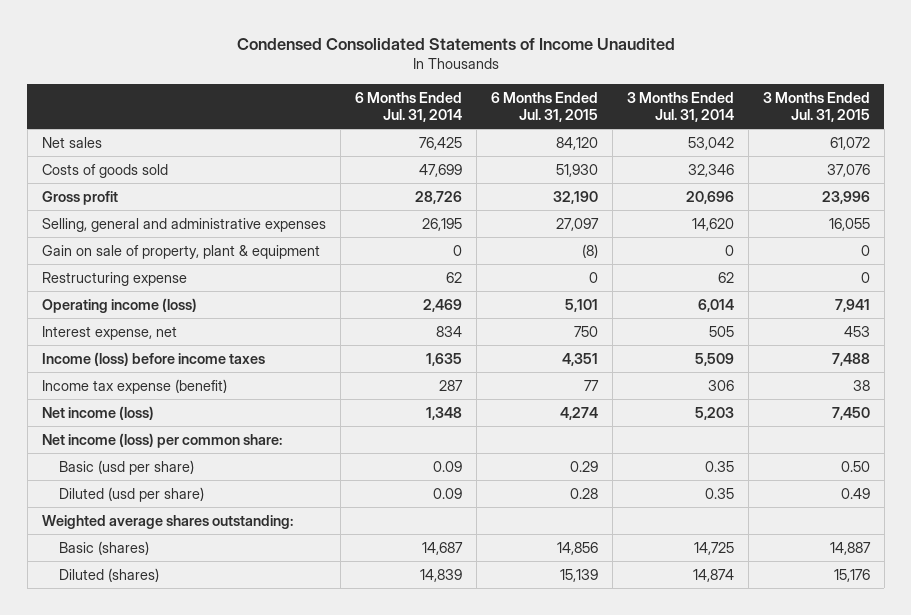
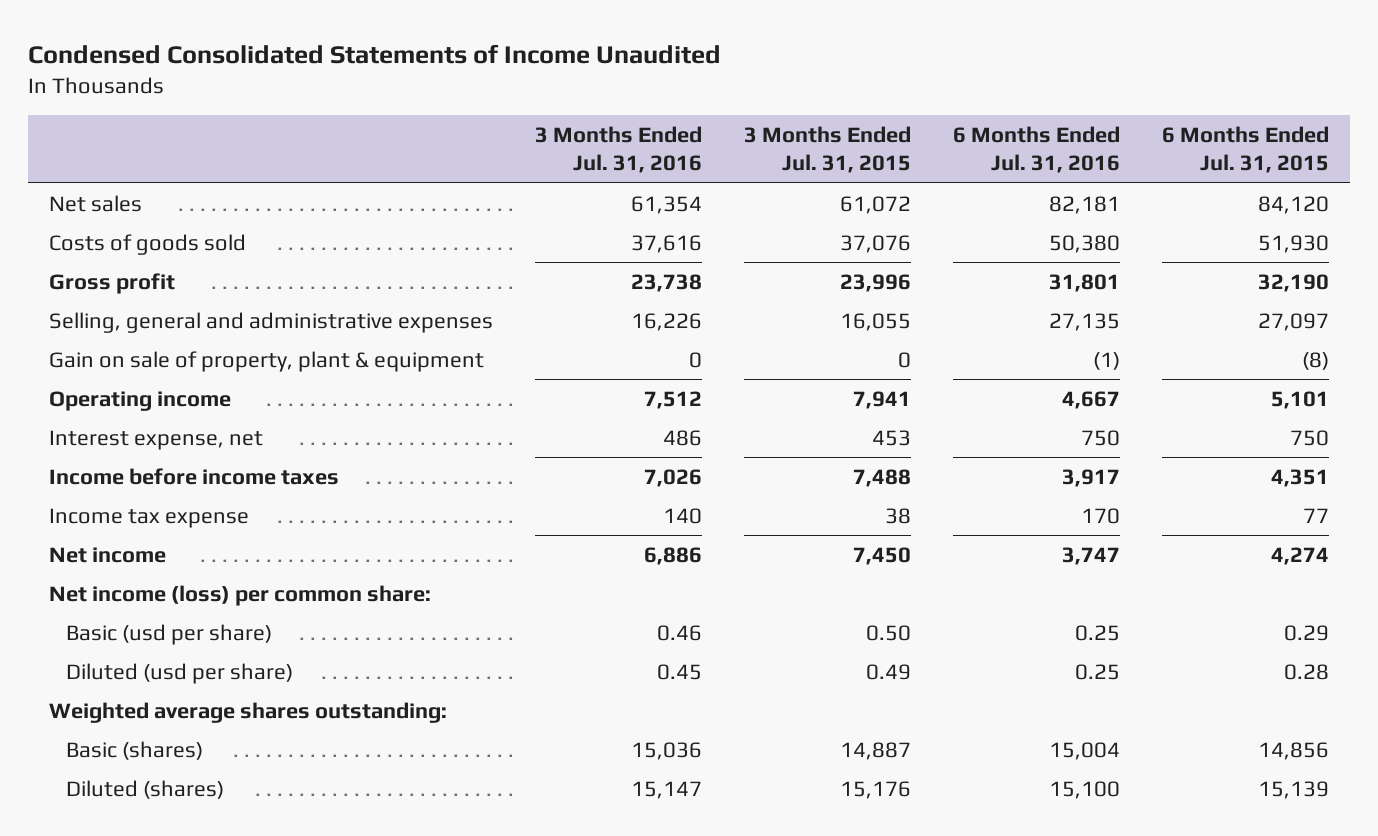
- | 6 Months Ended Jul. 31, 2014 | 6 Months Ended Jul. 31, 2015 | 3 Months Ended Jul. 31, 2014 | 3 Months Ended Jul. 31, 2015
+ | 3 Months Ended Jul. 31, 2016 | 3 Months Ended Jul. 31, 2015 | 6 Months Ended Jul. 31, 2016 | 6 Months Ended Jul. 31, 2015
- Restructuring expense | 62 | 0 | 62 | 0
- Operating income (loss) | 2,469 | 5,101 | 6,014 | 7,941
+ Operating income | 7,512 | 7,941 | 4,667 | 5,101
- Income (loss) before income taxes | 1,635 | 4,351 | 5,509 | 7,488
- Income tax expense (benefit) | 287 | 77 | 306 | 38
- Net income (loss) | 1,348 | 4,274 | 5,203 | 7,450
+ Income before income taxes | 7,026 | 7,488 | 3,917 | 4,351
+ Income tax expense | 140 | 38 | 170 | 77
+ Net income | 6,886 | 7,450 | 3,747 | 4,274

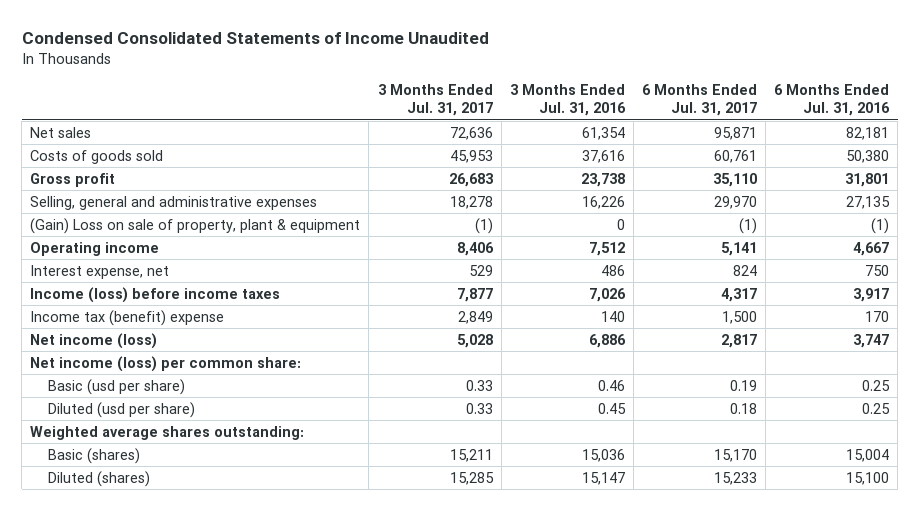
- | 3 Months Ended Jul. 31, 2016 | 3 Months Ended Jul. 31, 2015 | 6 Months Ended Jul. 31, 2016 | 6 Months Ended Jul. 31, 2015
+ | 3 Months Ended Jul. 31, 2017 | 3 Months Ended Jul. 31, 2016 | 6 Months Ended Jul. 31, 2017 | 6 Months Ended Jul. 31, 2016
- Gain on sale of property, plant & equipment | 0 | 0 | (1) | (8)
+ (Gain) Loss on sale of property, plant & equipment | (1) | 0 | (1) | (1)
- Income before income taxes | 7,026 | 7,488 | 3,917 | 4,351
- Income tax expense | 140 | 38 | 170 | 77
- Net income | 6,886 | 7,450 | 3,747 | 4,274
+ Income (loss) before income taxes | 7,877 | 7,026 | 4,317 | 3,917
+ Income tax (benefit) expense | 2,849 | 140 | 1,500 | 170
+ Net income (loss) | 5,028 | 6,886 | 2,817 | 3,747

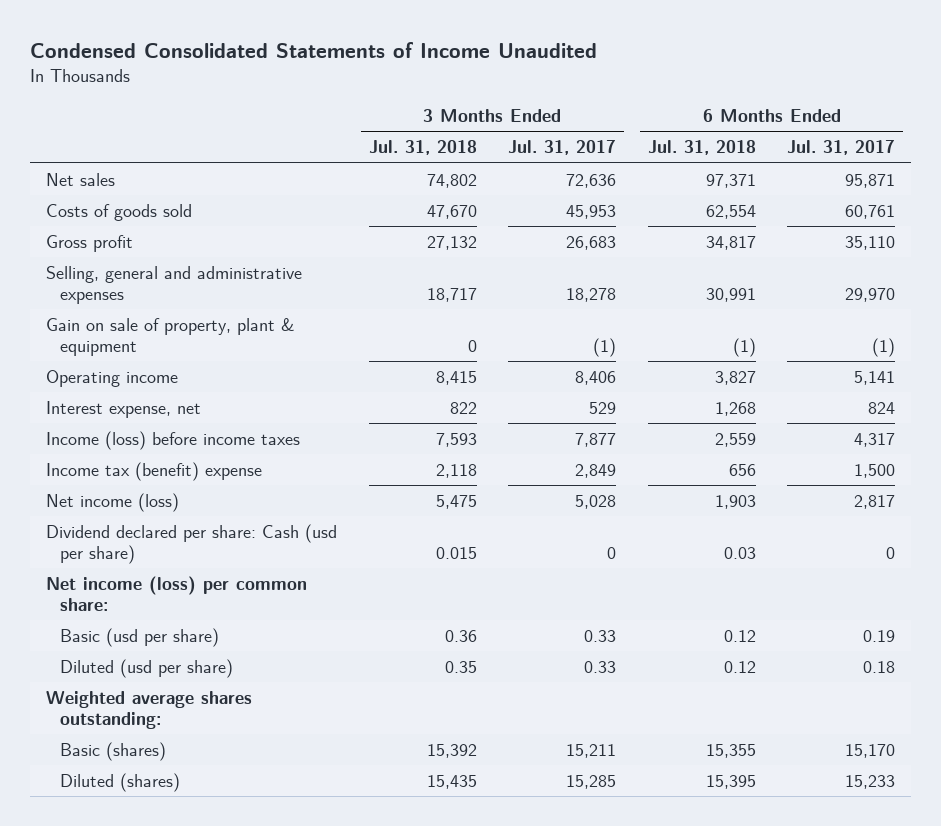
- | 3 Months Ended Jul. 31, 2017 | 3 Months Ended Jul. 31, 2016 | 6 Months Ended Jul. 31, 2017 | 6 Months Ended Jul. 31, 2016
+ | 3 Months Ended Jul. 31, 2018 | 3 Months Ended Jul. 31, 2017 | 6 Months Ended Jul. 31, 2018 | 6 Months Ended Jul. 31, 2017
- (Gain) Loss on sale of property, plant & equipment | (1) | 0 | (1) | (1)
+ Gain on sale of property, plant & equipment | 0 | (1) | (1) | (1)
+ Dividend declared per share: Cash (usd per share) | 0.015 | 0 | 0.03 | 0

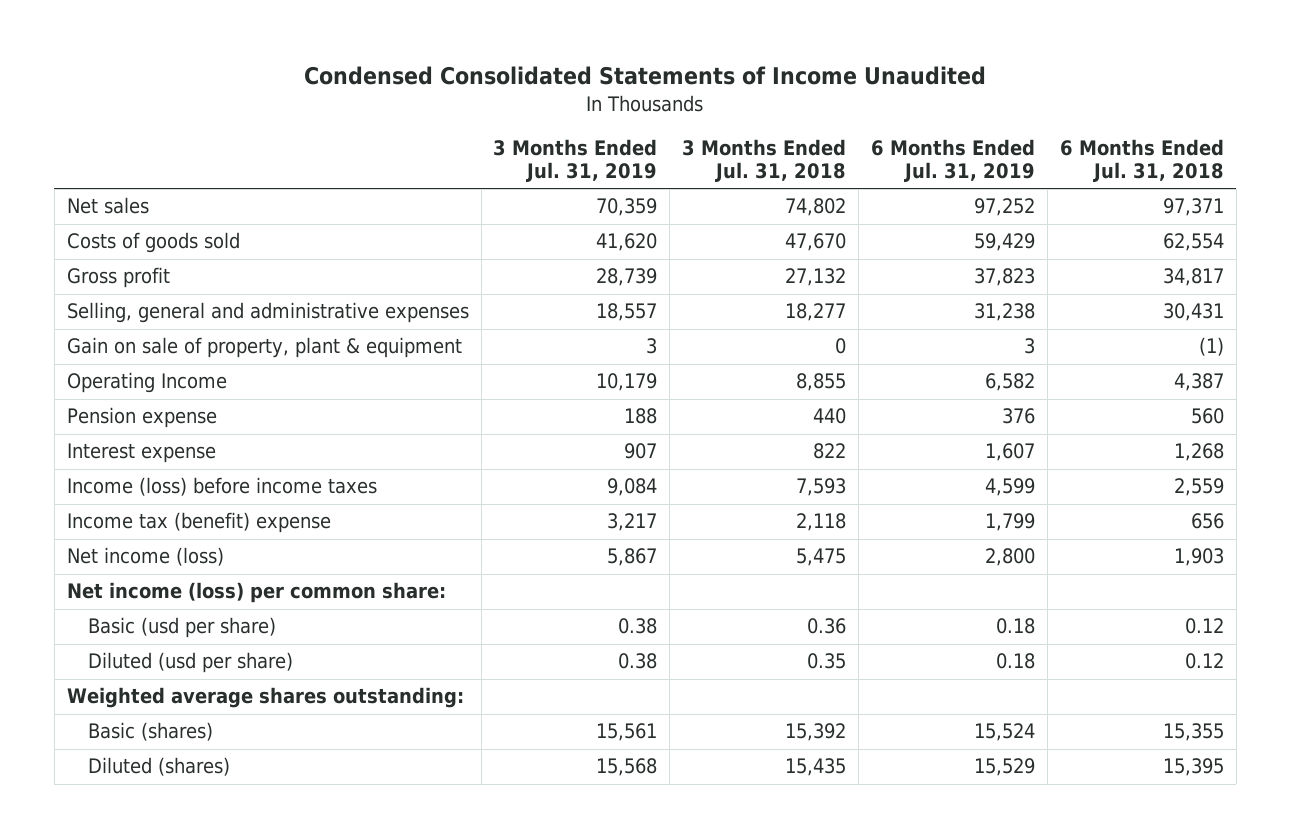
- | 3 Months Ended Jul. 31, 2018 | 3 Months Ended Jul. 31, 2017 | 6 Months Ended Jul. 31, 2018 | 6 Months Ended Jul. 31, 2017
+ | 3 Months Ended Jul. 31, 2019 | 3 Months Ended Jul. 31, 2018 | 6 Months Ended Jul. 31, 2019 | 6 Months Ended Jul. 31, 2018
- Selling, general and administrative expenses | 18,717 | 18,278 | 30,991 | 29,970
+ Selling, general and administrative expenses | 18,557 | 18,277 | 31,238 | 30,431
- Operating income | 8,415 | 8,406 | 3,827 | 5,141
- Interest expense, net | 822 | 529 | 1,268 | 824
+ Operating Income | 10,179 | 8,855 | 6,582 | 4,387
+ Pension expense | 188 | 440 | 376 | 560
+ Interest expense | 907 | 822 | 1,607 | 1,268
- Dividend declared per share: Cash (usd per share) | 0.015 | 0 | 0.03 | 0

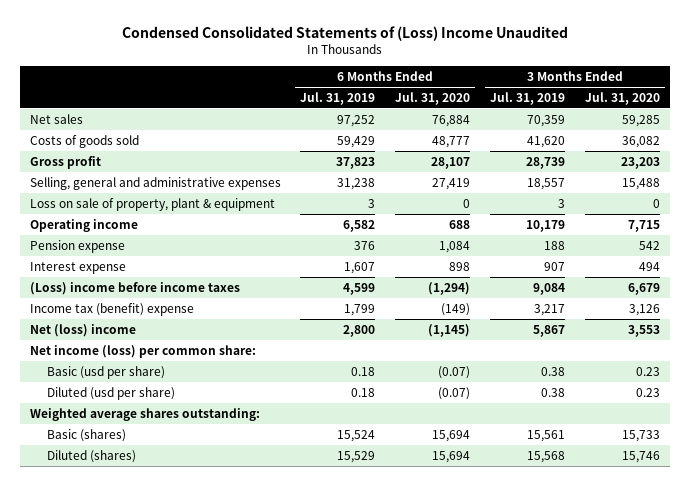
- Condensed Consolidated Statements of Income Unaudited
+ Condensed Consolidated Statements of (Loss) Income Unaudited
- | 3 Months Ended Jul. 31, 2019 | 3 Months Ended Jul. 31, 2018 | 6 Months Ended Jul. 31, 2019 | 6 Months Ended Jul. 31, 2018
+ | 6 Months Ended Jul. 31, 2019 | 6 Months Ended Jul. 31, 2020 | 3 Months Ended Jul. 31, 2019 | 3 Months Ended Jul. 31, 2020
- Gain on sale of property, plant & equipment | 3 | 0 | 3 | (1)
- Operating Income | 10,179 | 8,855 | 6,582 | 4,387
+ Loss on sale of property, plant & equipment | 3 | 0 | 3 | 0
+ Operating income | 6,582 | 688 | 10,179 | 7,715
- Income (loss) before income taxes | 9,084 | 7,593 | 4,599 | 2,559
+ (Loss) income before income taxes | 4,599 | (1,294) | 9,084 | 6,679
- Net income (loss) | 5,867 | 5,475 | 2,800 | 1,903
+ Net (loss) income | 2,800 | (1,145) | 5,867 | 3,553

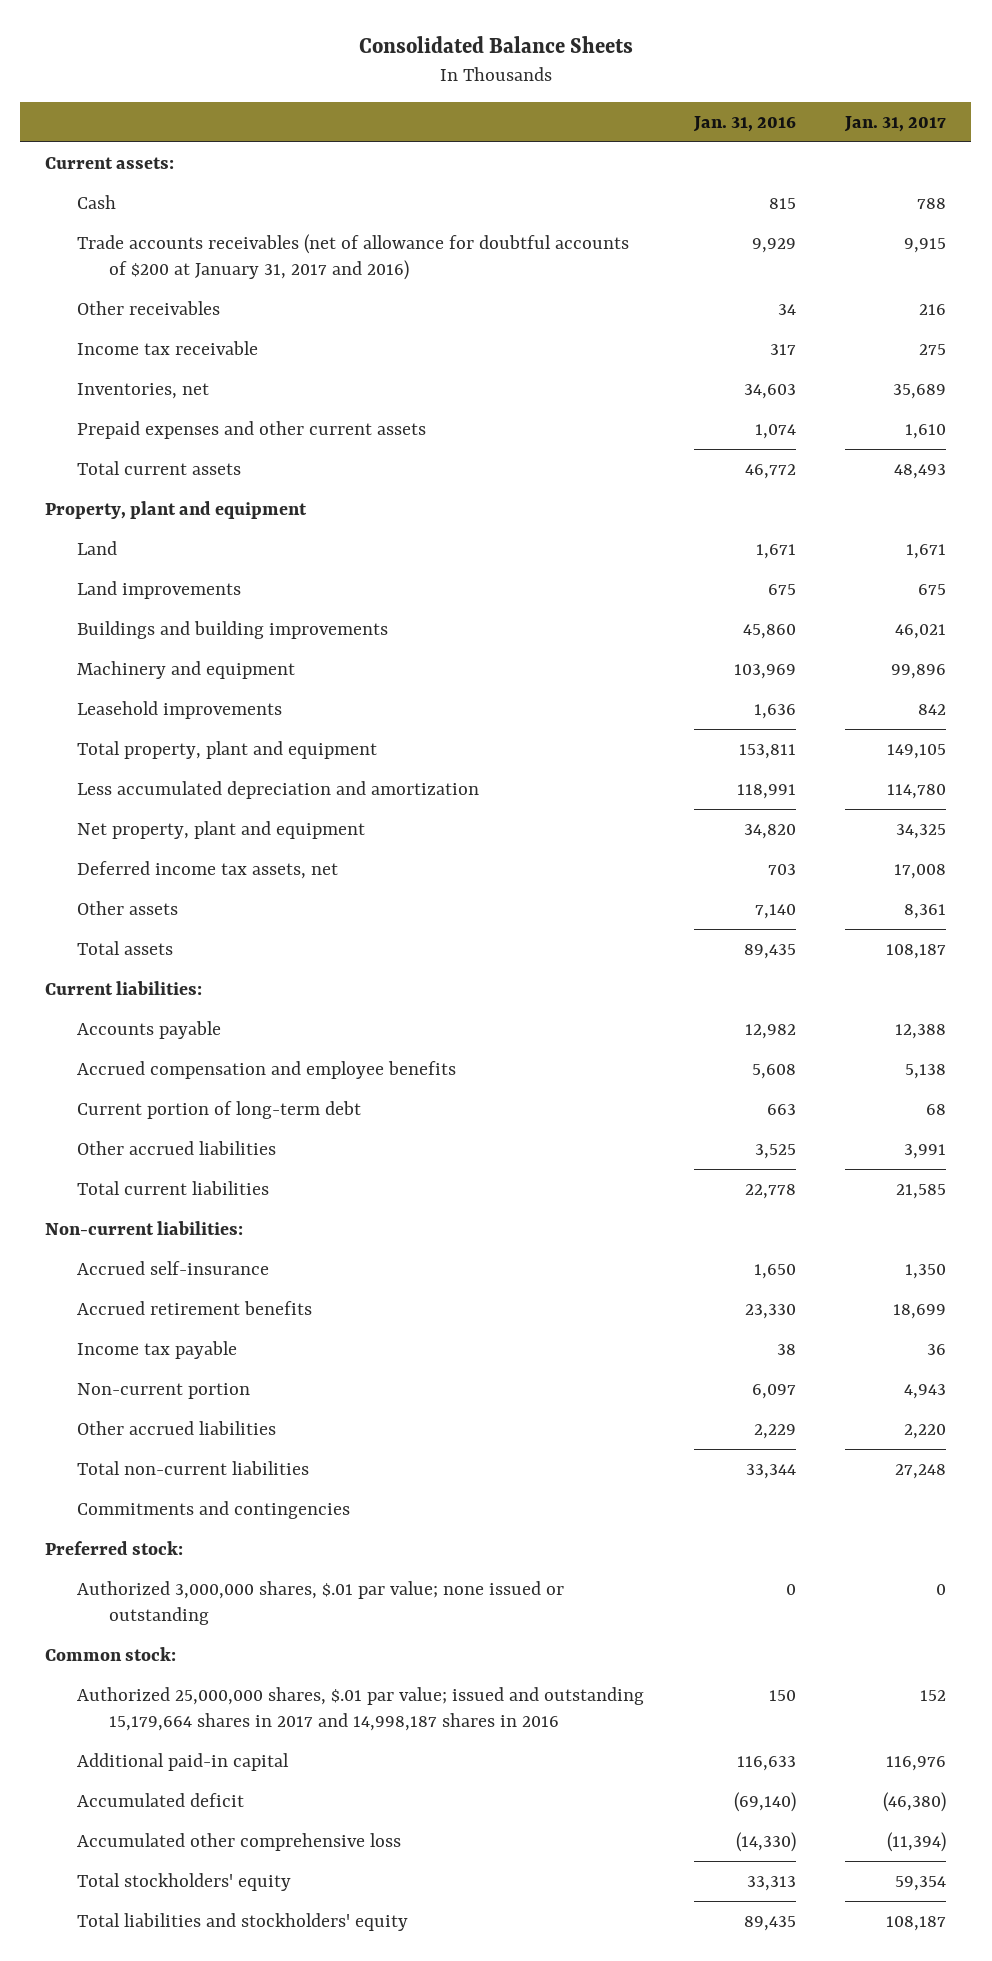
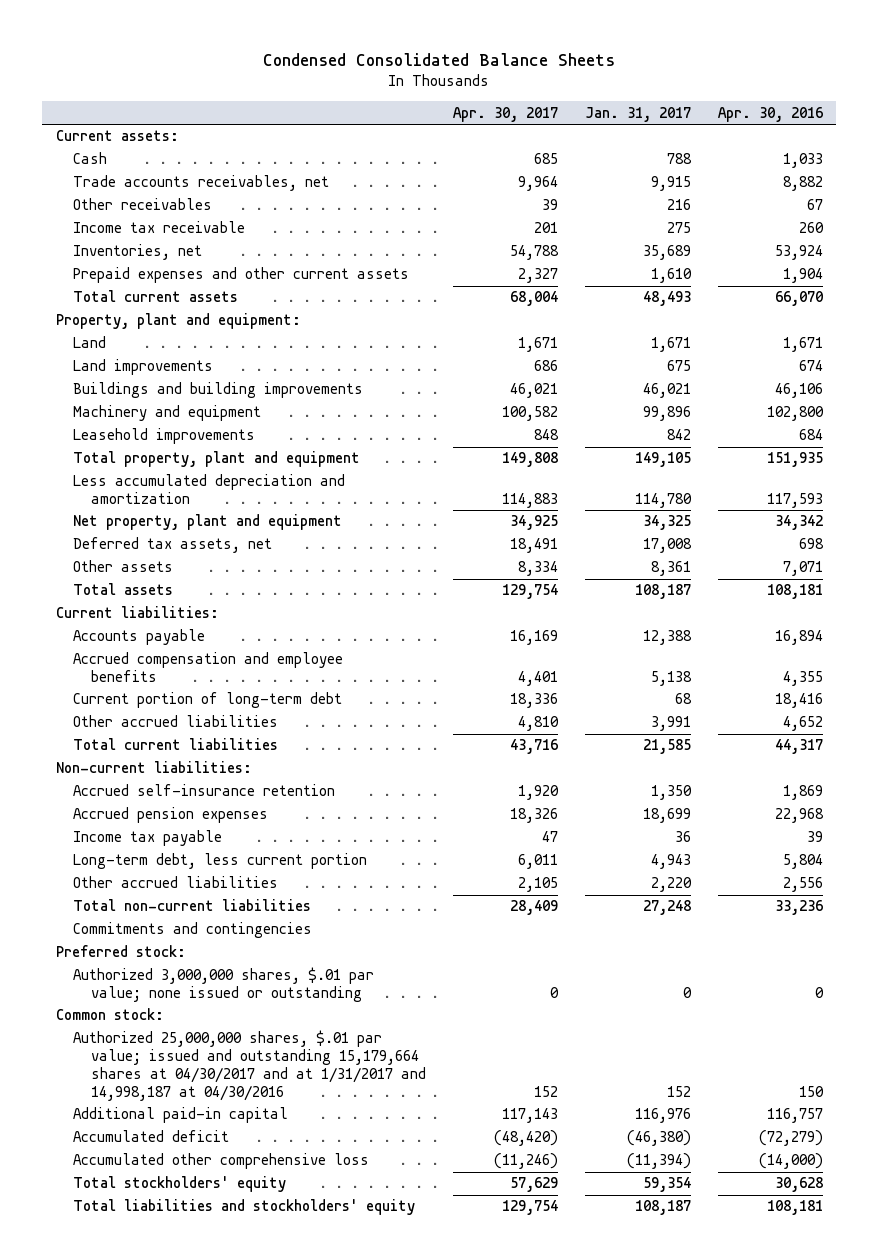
- Consolidated Balance Sheets
+ Condensed Consolidated Balance Sheets
- | Jan. 31, 2016 | Jan. 31, 2017
+ | Apr. 30, 2017 | Jan. 31, 2017 | Apr. 30, 2016
- Trade accounts receivables (net of allowance for doubtful accounts of $200 at January 31, 2017 and 2016) | 9,929 | 9,915
+ Trade accounts receivables, net | 9,964 | 9,915 | 8,882
- Property, plant and equipment
+ Property, plant and equipment:
- Deferred income tax assets, net | 703 | 17,008
+ Deferred tax assets, net | 18,491 | 17,008 | 698
- Accrued self-insurance | 1,650 | 1,350
- Accrued retirement benefits | 23,330 | 18,699
+ Accrued self-insurance retention | 1,920 | 1,350 | 1,869
+ Accrued pension expenses | 18,326 | 18,699 | 22,968
- Non-current portion | 6,097 | 4,943
+ Long-term debt, less current portion | 6,011 | 4,943 | 5,804
- Authorized 25,000,000 shares, $.01 par value; issued and outstanding 15,179,664 shares in 2017 and 14,998,187 shares in 2016 | 150 | 152
+ Authorized 25,000,000 shares, $.01 par value; issued and outstanding 15,179,664 shares at 04/30/2017 and at 1/31/2017 and 14,998,187 at 04/30/2016 | 152 | 152 | 150

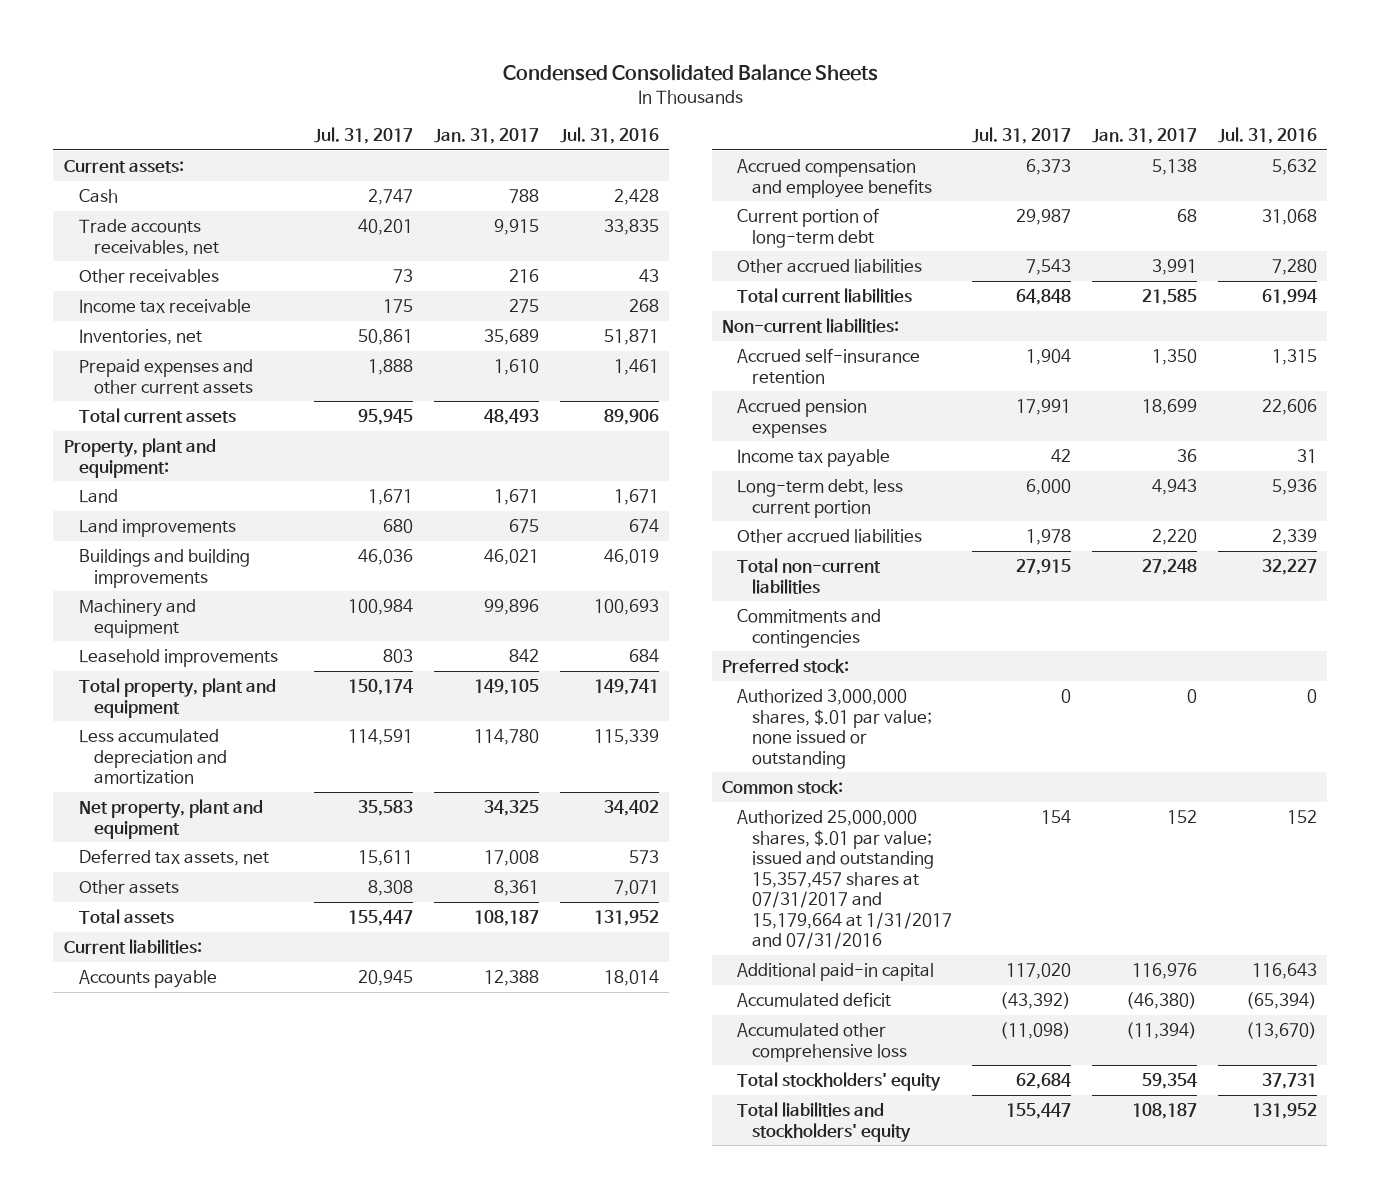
- | Apr. 30, 2017 | Jan. 31, 2017 | Apr. 30, 2016
+ | Jul. 31, 2017 | Jan. 31, 2017 | Jul. 31, 2016
- Authorized 25,000,000 shares, $.01 par value; issued and outstanding 15,179,664 shares at 04/30/2017 and at 1/31/2017 and 14,998,187 at 04/30/2016 | 152 | 152 | 150
+ Authorized 25,000,000 shares, $.01 par value; issued and outstanding 15,357,457 shares at 07/31/2017 and 15,179,664 at 1/31/2017 and 07/31/2016 | 154 | 152 | 152

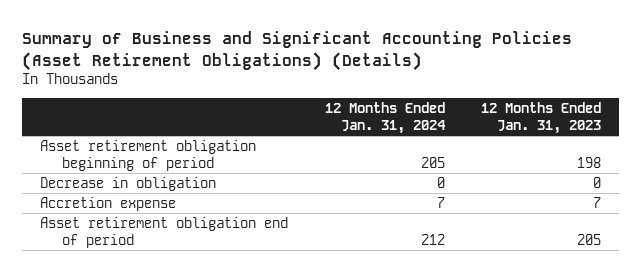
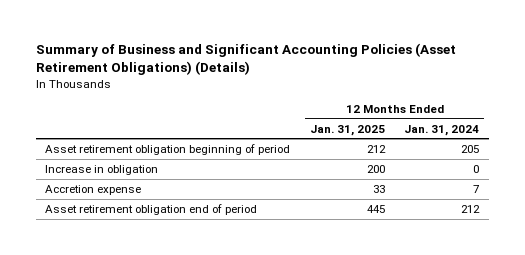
- | 12 Months Ended Jan. 31, 2024 | 12 Months Ended Jan. 31, 2023
+ | 12 Months Ended Jan. 31, 2025 | 12 Months Ended Jan. 31, 2024
- Decrease in obligation | 0 | 0
+ Increase in obligation | 200 | 0

